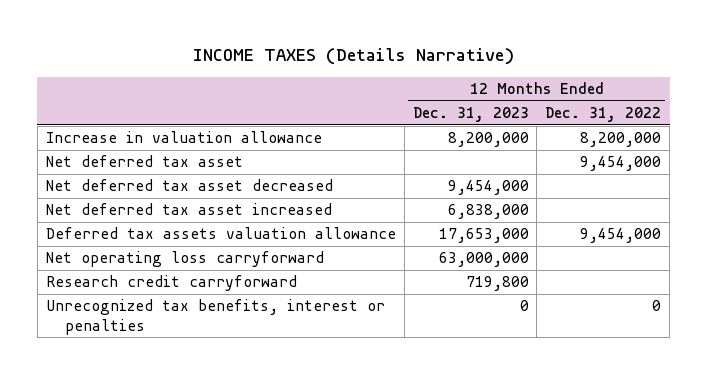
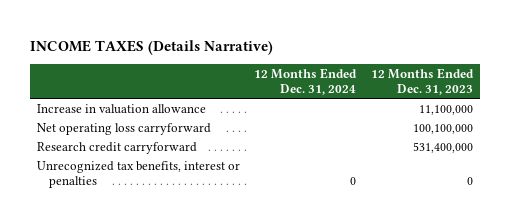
- | 12 Months Ended Dec. 31, 2023 | 12 Months Ended Dec. 31, 2022
+ | 12 Months Ended Dec. 31, 2024 | 12 Months Ended Dec. 31, 2023
- Increase in valuation allowance | 8,200,000 | 8,200,000
- Net deferred tax asset | | 9,454,000
- Net deferred tax asset decreased | 9,454,000 |
- Net deferred tax asset increased | 6,838,000 |
- Deferred tax assets valuation allowance | 17,653,000 | 9,454,000
- Net operating loss carryforward | 63,000,000 |
- Research credit carryforward | 719,800 |
+ Increase in valuation allowance | | 11,100,000
+ Net operating loss carryforward | | 100,100,000
+ Research credit carryforward | | 531,400,000

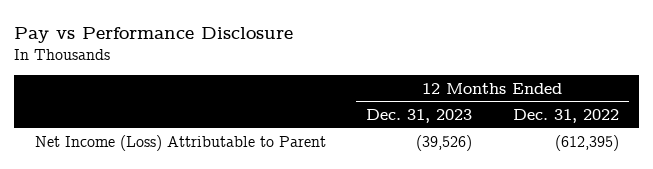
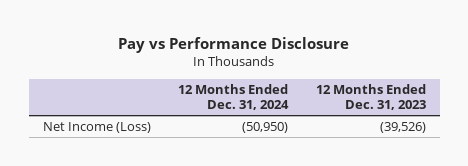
- | 12 Months Ended Dec. 31, 2023 | 12 Months Ended Dec. 31, 2022
+ | 12 Months Ended Dec. 31, 2024 | 12 Months Ended Dec. 31, 2023
- Net Income (Loss) Attributable to Parent | (39,526) | (612,395)
+ Net Income (Loss) | (50,950) | (39,526)

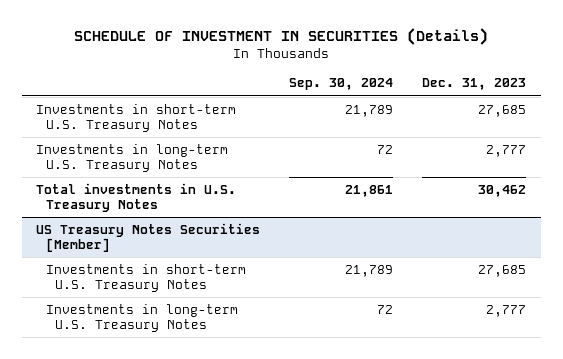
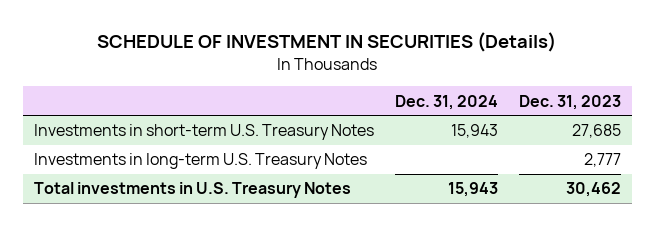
- | Sep. 30, 2024 | Dec. 31, 2023
+ | Dec. 31, 2024 | Dec. 31, 2023
- US Treasury Notes Securities [Member]
- Investments in short-term U.S. Treasury Notes | 21,789 | 27,685
- Investments in long-term U.S. Treasury Notes | 72 | 2,777

